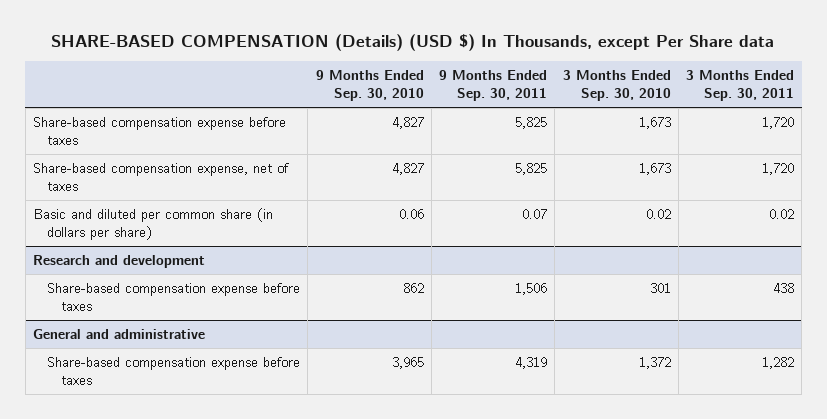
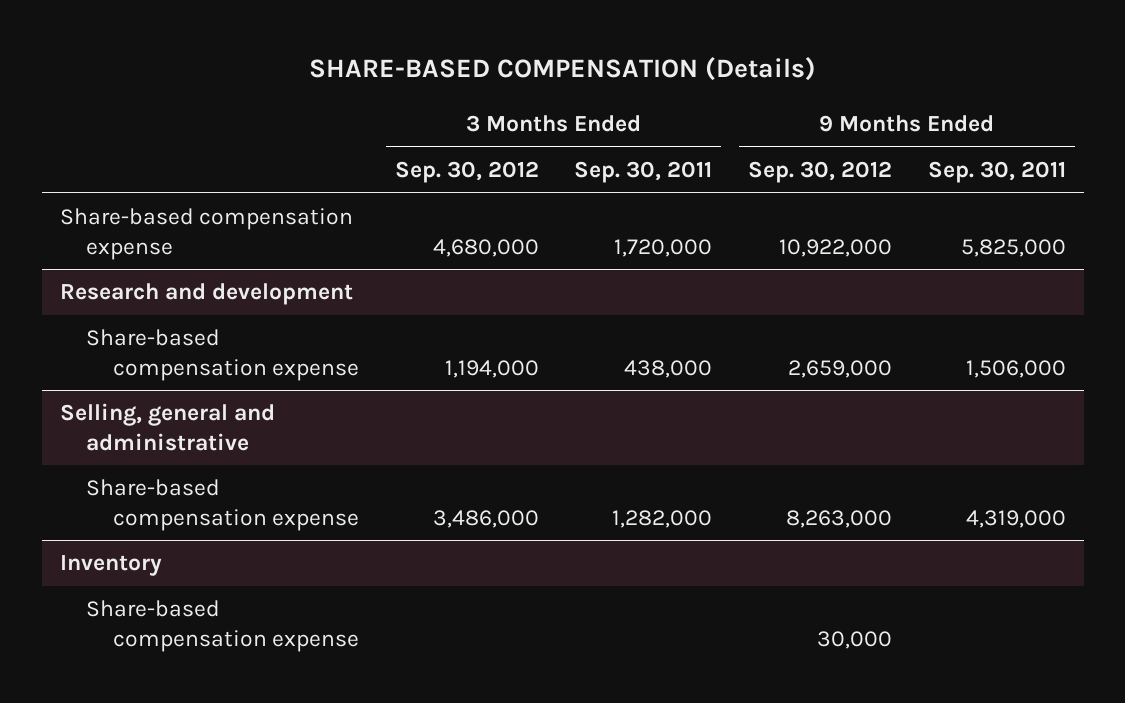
- SHARE-BASED COMPENSATION (Details) (USD $) In Thousands, except Per Share data
+ SHARE-BASED COMPENSATION (Details)
- | 9 Months Ended Sep. 30, 2010 | 9 Months Ended Sep. 30, 2011 | 3 Months Ended Sep. 30, 2010 | 3 Months Ended Sep. 30, 2011
+ | 3 Months Ended Sep. 30, 2012 | 3 Months Ended Sep. 30, 2011 | 9 Months Ended Sep. 30, 2012 | 9 Months Ended Sep. 30, 2011
- Share-based compensation expense before taxes | 4,827 | 5,825 | 1,673 | 1,720
- Share-based compensation expense, net of taxes | 4,827 | 5,825 | 1,673 | 1,720
- Basic and diluted per common share (in dollars per share) | 0.06 | 0.07 | 0.02 | 0.02
+ Share-based compensation expense | 4,680,000 | 1,720,000 | 10,922,000 | 5,825,000
@ Research and development
- Share-based compensation expense before taxes | 862 | 1,506 | 301 | 438
- General and administrative
- Share-based compensation expense before taxes | 3,965 | 4,319 | 1,372 | 1,282
@ Research and development
+ Share-based compensation expense | 1,194,000 | 438,000 | 2,659,000 | 1,506,000
+ Selling, general and administrative
+ Share-based compensation expense | 3,486,000 | 1,282,000 | 8,263,000 | 4,319,000
+ Inventory
+ Share-based compensation expense | | | 30,000 |

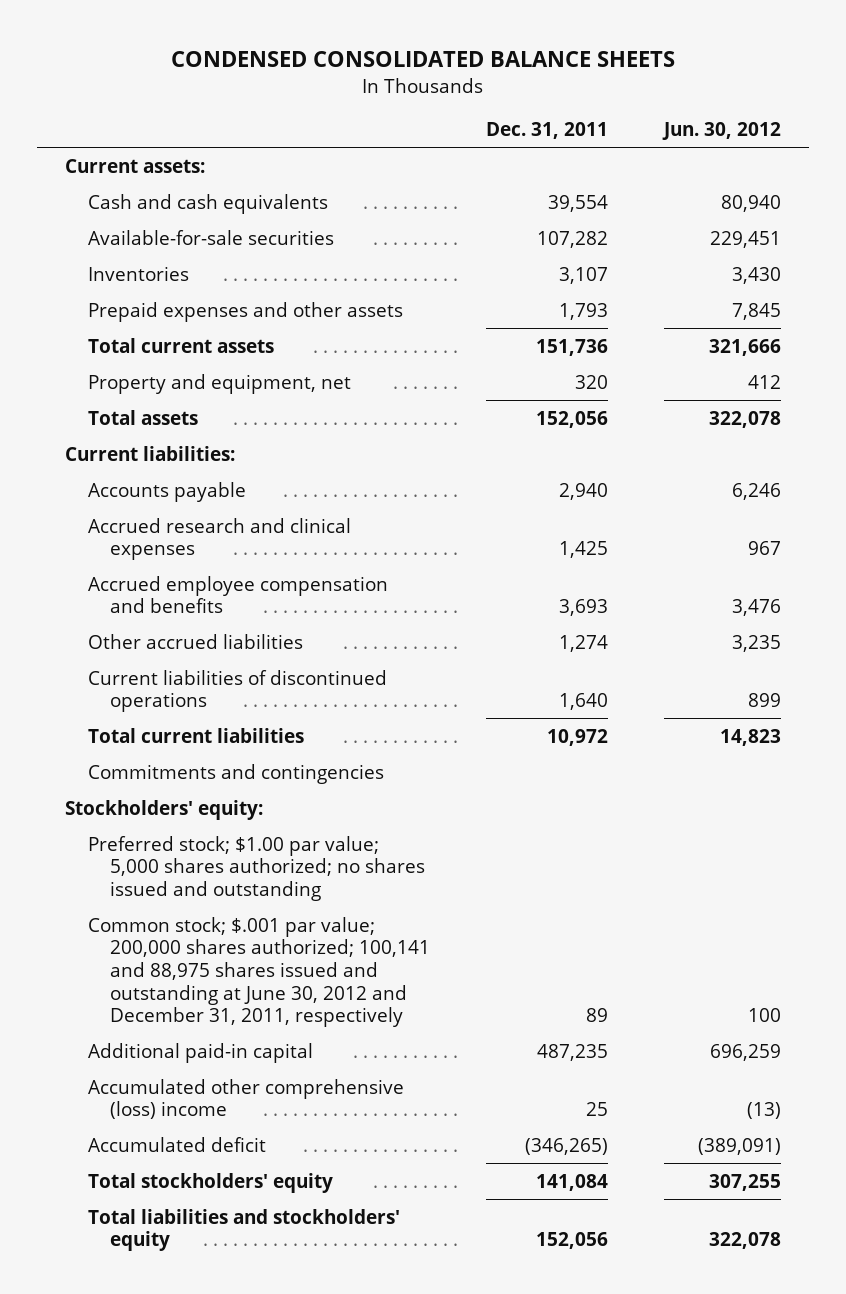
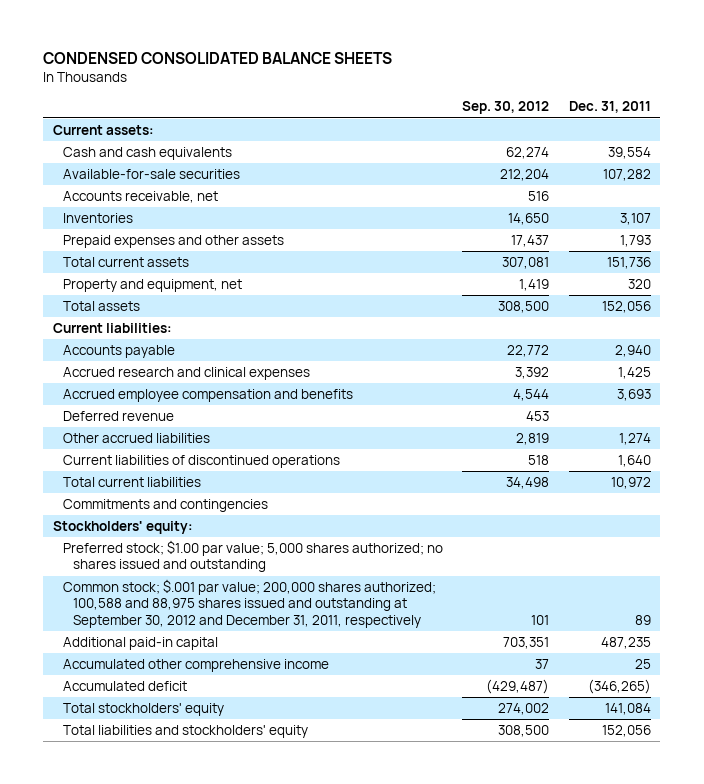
- | Dec. 31, 2011 | Jun. 30, 2012
+ | Sep. 30, 2012 | Dec. 31, 2011
+ Accounts receivable, net | 516 |
+ Deferred revenue | 453 |
- Common stock; $.001 par value; 200,000 shares authorized; 100,141 and 88,975 shares issued and outstanding at June 30, 2012 and December 31, 2011, respectively | 89 | 100
+ Common stock; $.001 par value; 200,000 shares authorized; 100,588 and 88,975 shares issued and outstanding at September 30, 2012 and December 31, 2011, respectively | 101 | 89
- Accumulated other comprehensive (loss) income | 25 | (13)
+ Accumulated other comprehensive income | 37 | 25

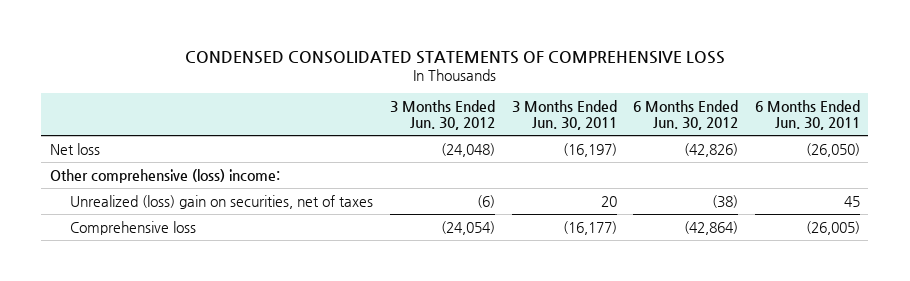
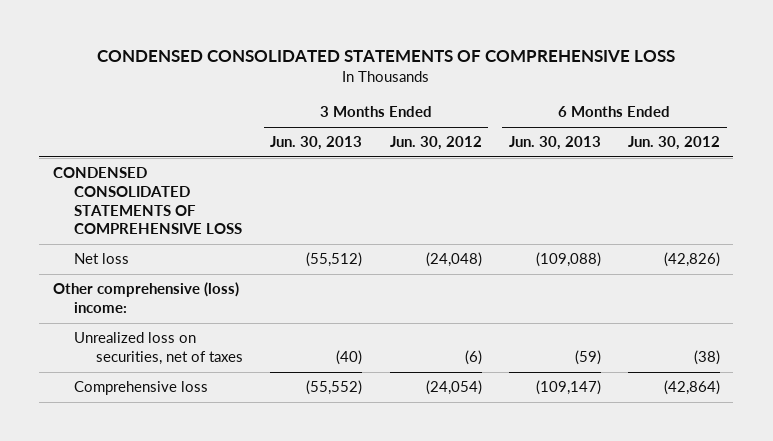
- | 3 Months Ended Jun. 30, 2012 | 3 Months Ended Jun. 30, 2011 | 6 Months Ended Jun. 30, 2012 | 6 Months Ended Jun. 30, 2011
+ | 3 Months Ended Jun. 30, 2013 | 3 Months Ended Jun. 30, 2012 | 6 Months Ended Jun. 30, 2013 | 6 Months Ended Jun. 30, 2012
+ CONDENSED CONSOLIDATED STATEMENTS OF COMPREHENSIVE LOSS
- Unrealized (loss) gain on securities, net of taxes | (6) | 20 | (38) | 45
+ Unrealized loss on securities, net of taxes | (40) | (6) | (59) | (38)

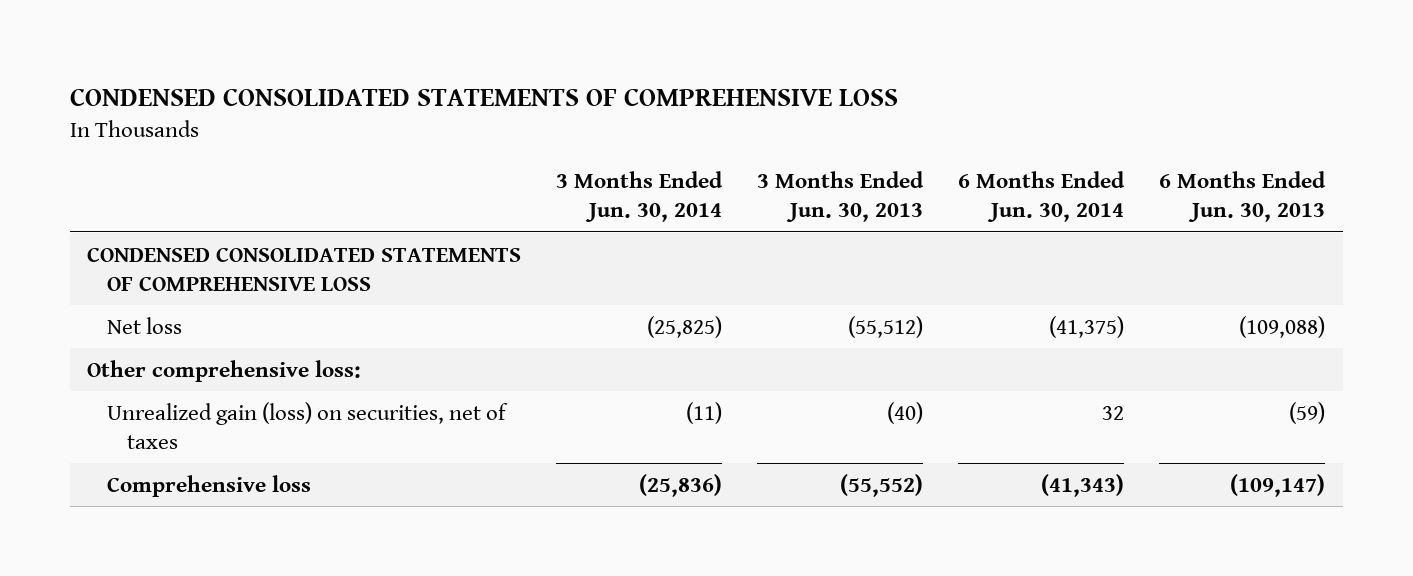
- | 3 Months Ended Jun. 30, 2013 | 3 Months Ended Jun. 30, 2012 | 6 Months Ended Jun. 30, 2013 | 6 Months Ended Jun. 30, 2012
+ | 3 Months Ended Jun. 30, 2014 | 3 Months Ended Jun. 30, 2013 | 6 Months Ended Jun. 30, 2014 | 6 Months Ended Jun. 30, 2013
- Other comprehensive (loss) income:
- Unrealized loss on securities, net of taxes | (40) | (6) | (59) | (38)
+ Other comprehensive loss:
+ Unrealized gain (loss) on securities, net of taxes | (11) | (40) | 32 | (59)

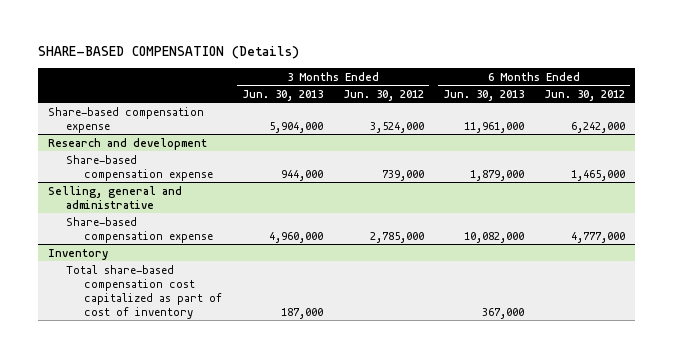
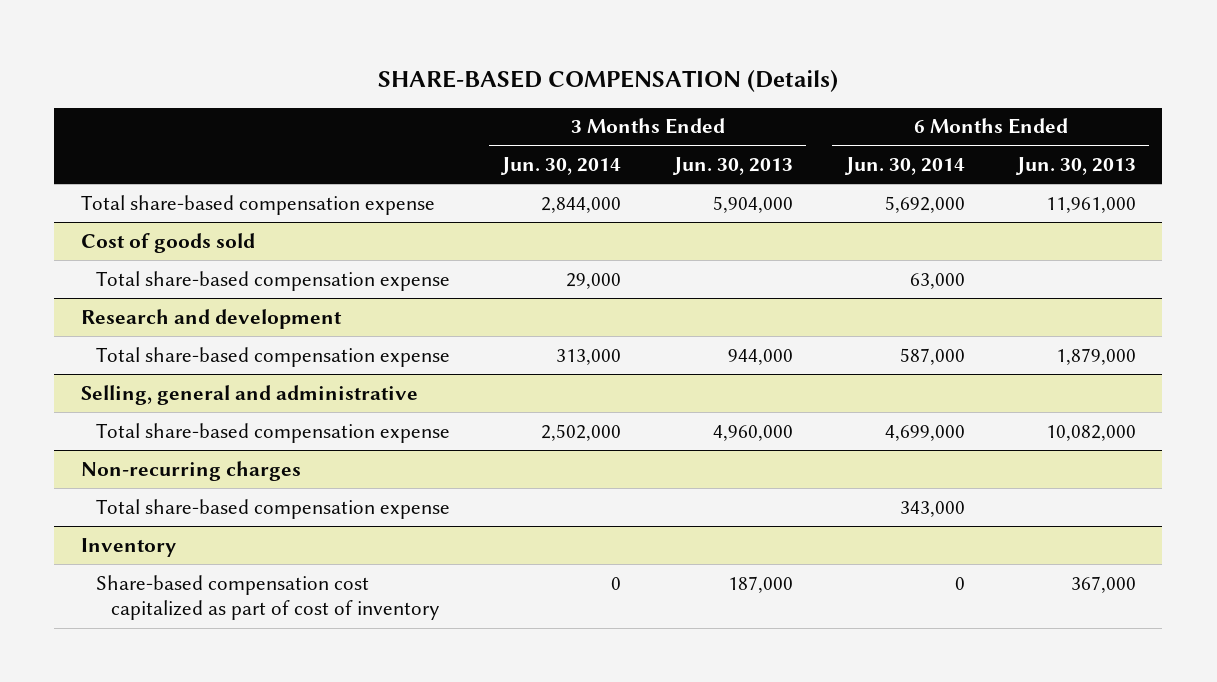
- | 3 Months Ended Jun. 30, 2013 | 3 Months Ended Jun. 30, 2012 | 6 Months Ended Jun. 30, 2013 | 6 Months Ended Jun. 30, 2012
+ | 3 Months Ended Jun. 30, 2014 | 3 Months Ended Jun. 30, 2013 | 6 Months Ended Jun. 30, 2014 | 6 Months Ended Jun. 30, 2013
- Share-based compensation expense | 5,904,000 | 3,524,000 | 11,961,000 | 6,242,000
+ Total share-based compensation expense | 2,844,000 | 5,904,000 | 5,692,000 | 11,961,000
+ Cost of goods sold
+ Total share-based compensation expense | 29,000 | | 63,000 |
@ Research and development
- Share-based compensation expense | 944,000 | 739,000 | 1,879,000 | 1,465,000
+ Total share-based compensation expense | 313,000 | 944,000 | 587,000 | 1,879,000
@ Selling, general and administrative
- Share-based compensation expense | 4,960,000 | 2,785,000 | 10,082,000 | 4,777,000
+ Total share-based compensation expense | 2,502,000 | 4,960,000 | 4,699,000 | 10,082,000
+ Non-recurring charges
+ Total share-based compensation expense | | | 343,000 |
@ Inventory
- Total share-based compensation cost capitalized as part of cost of inventory | 187,000 | | 367,000 |
+ Share-based compensation cost capitalized as part of cost of inventory | 0 | 187,000 | 0 | 367,000

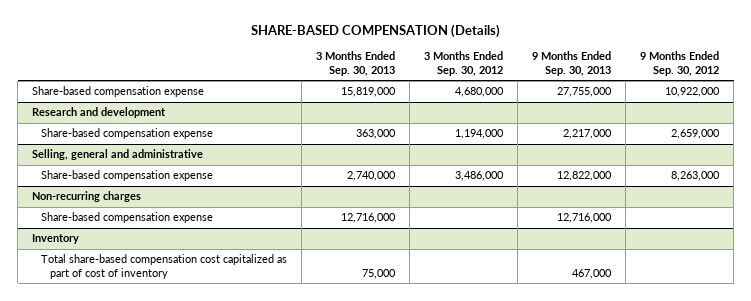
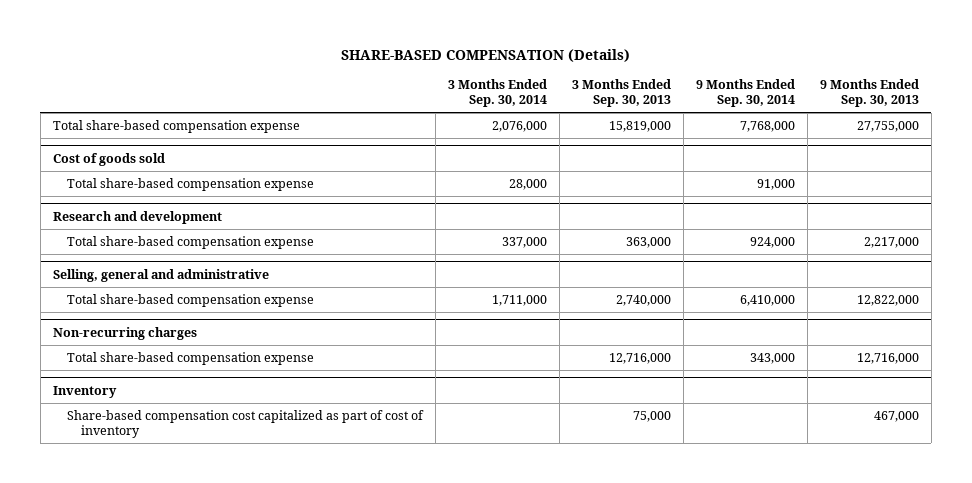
- | 3 Months Ended Sep. 30, 2013 | 3 Months Ended Sep. 30, 2012 | 9 Months Ended Sep. 30, 2013 | 9 Months Ended Sep. 30, 2012
+ | 3 Months Ended Sep. 30, 2014 | 3 Months Ended Sep. 30, 2013 | 9 Months Ended Sep. 30, 2014 | 9 Months Ended Sep. 30, 2013
- Share-based compensation expense | 15,819,000 | 4,680,000 | 27,755,000 | 10,922,000
+ Total share-based compensation expense | 2,076,000 | 15,819,000 | 7,768,000 | 27,755,000
+ Cost of goods sold
+ Total share-based compensation expense | 28,000 | | 91,000 |
@ Research and development
- Share-based compensation expense | 363,000 | 1,194,000 | 2,217,000 | 2,659,000
+ Total share-based compensation expense | 337,000 | 363,000 | 924,000 | 2,217,000
@ Selling, general and administrative
- Share-based compensation expense | 2,740,000 | 3,486,000 | 12,822,000 | 8,263,000
+ Total share-based compensation expense | 1,711,000 | 2,740,000 | 6,410,000 | 12,822,000
@ Non-recurring charges
- Share-based compensation expense | 12,716,000 | | 12,716,000 |
+ Total share-based compensation expense | | 12,716,000 | 343,000 | 12,716,000
@ Inventory
- Total share-based compensation cost capitalized as part of cost of inventory | 75,000 | | 467,000 |
+ Share-based compensation cost capitalized as part of cost of inventory | | 75,000 | | 467,000

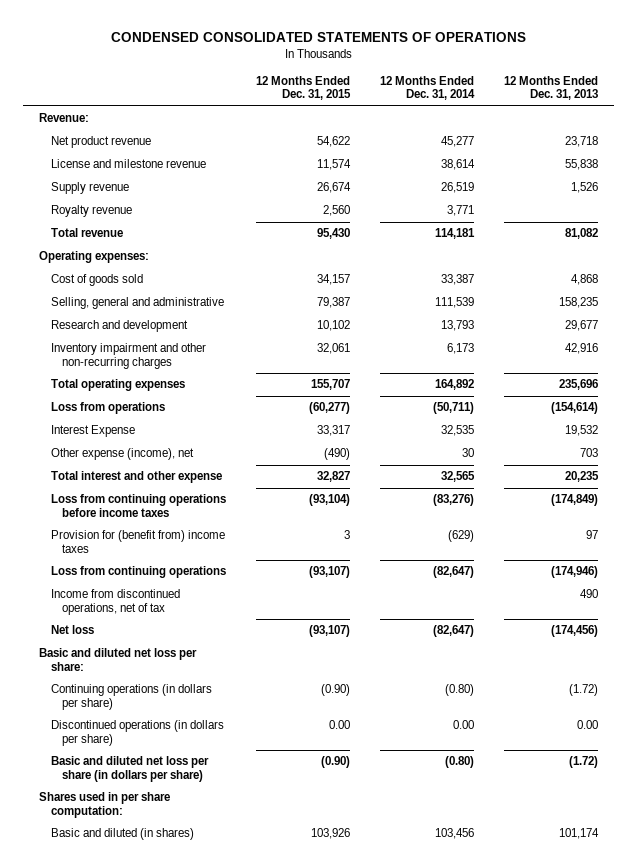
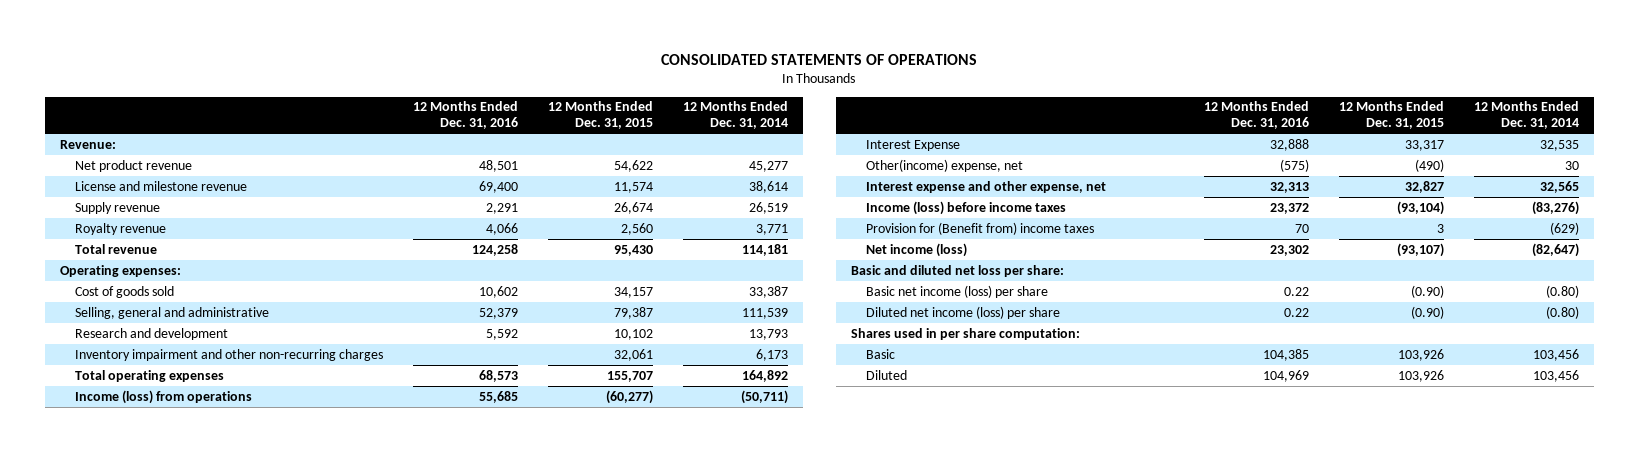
- CONDENSED CONSOLIDATED STATEMENTS OF OPERATIONS
+ CONSOLIDATED STATEMENTS OF OPERATIONS
- | 12 Months Ended Dec. 31, 2015 | 12 Months Ended Dec. 31, 2014 | 12 Months Ended Dec. 31, 2013
+ | 12 Months Ended Dec. 31, 2016 | 12 Months Ended Dec. 31, 2015 | 12 Months Ended Dec. 31, 2014
- Loss from operations | (60,277) | (50,711) | (154,614)
+ Income (loss) from operations | 55,685 | (60,277) | (50,711)
- Other expense (income), net | (490) | 30 | 703
- Total interest and other expense | 32,827 | 32,565 | 20,235
- Loss from continuing operations before income taxes | (93,104) | (83,276) | (174,849)
- Provision for (benefit from) income taxes | 3 | (629) | 97
- Loss from continuing operations | (93,107) | (82,647) | (174,946)
- Income from discontinued operations, net of tax | | | 490
- Net loss | (93,107) | (82,647) | (174,456)
+ Other(income) expense, net | (575) | (490) | 30
+ Interest expense and other expense, net | 32,313 | 32,827 | 32,565
+ Income (loss) before income taxes | 23,372 | (93,104) | (83,276)
+ Provision for (Benefit from) income taxes | 70 | 3 | (629)
+ Net income (loss) | 23,302 | (93,107) | (82,647)
- Continuing operations (in dollars per share) | (0.90) | (0.80) | (1.72)
- Discontinued operations (in dollars per share) | 0.00 | 0.00 | 0.00
- Basic and diluted net loss per share (in dollars per share) | (0.90) | (0.80) | (1.72)
+ Basic net income (loss) per share | 0.22 | (0.90) | (0.80)
+ Diluted net income (loss) per share | 0.22 | (0.90) | (0.80)
- Basic and diluted (in shares) | 103,926 | 103,456 | 101,174
+ Basic | 104,385 | 103,926 | 103,456
+ Diluted | 104,969 | 103,926 | 103,456

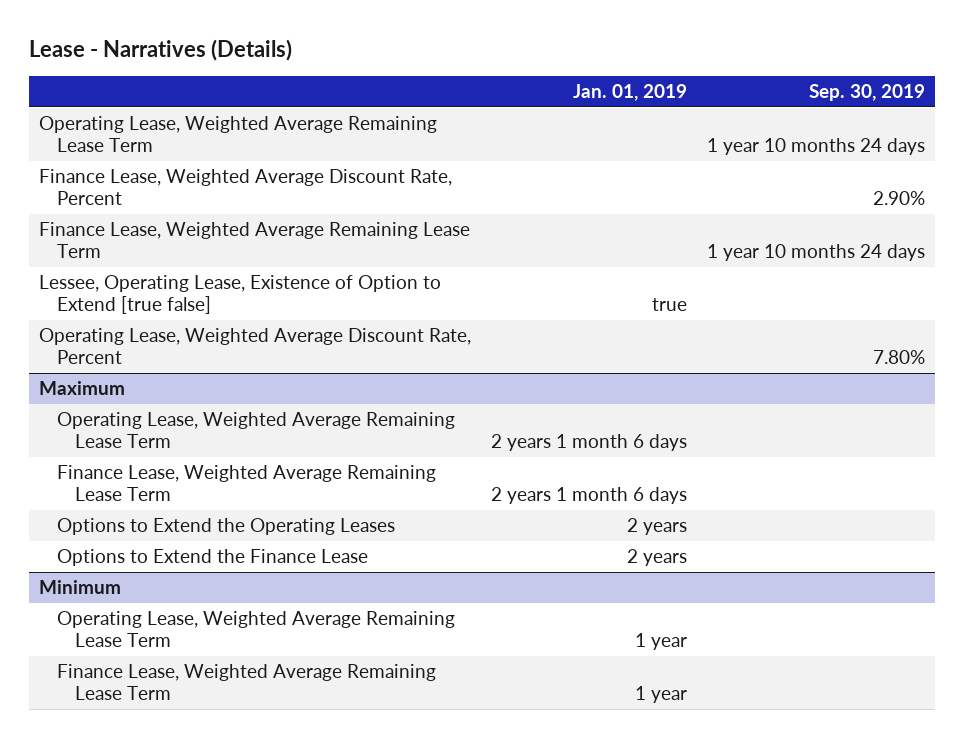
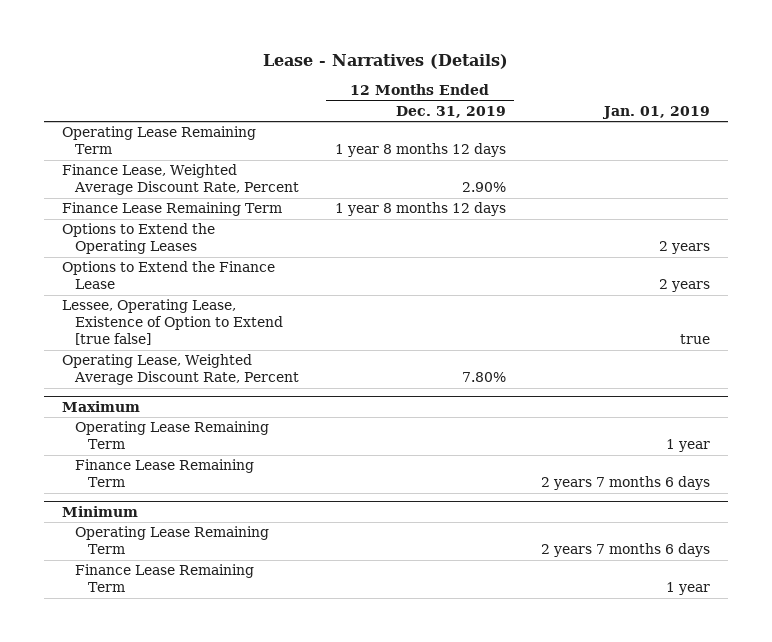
- | Jan. 01, 2019 | Sep. 30, 2019
+ | 12 Months Ended Dec. 31, 2019 | Jan. 01, 2019
- Operating Lease, Weighted Average Remaining Lease Term | | 1 year 10 months 24 days
+ Operating Lease Remaining Term | 1 year 8 months 12 days |
- Finance Lease, Weighted Average Remaining Lease Term | | 1 year 10 months 24 days
+ Finance Lease Remaining Term | 1 year 8 months 12 days |
+ Options to Extend the Operating Leases | | 2 years
+ Options to Extend the Finance Lease | | 2 years
@ Maximum
- Operating Lease, Weighted Average Remaining Lease Term | 2 years 1 month 6 days |
- Finance Lease, Weighted Average Remaining Lease Term | 2 years 1 month 6 days |
- Options to Extend the Operating Leases | 2 years |
- Options to Extend the Finance Lease | 2 years |
+ Operating Lease Remaining Term | | 1 year
+ Finance Lease Remaining Term | | 2 years 7 months 6 days
@ Minimum
- Operating Lease, Weighted Average Remaining Lease Term | 1 year |
- Finance Lease, Weighted Average Remaining Lease Term | 1 year |
+ Operating Lease Remaining Term | | 2 years 7 months 6 days
+ Finance Lease Remaining Term | | 1 year

